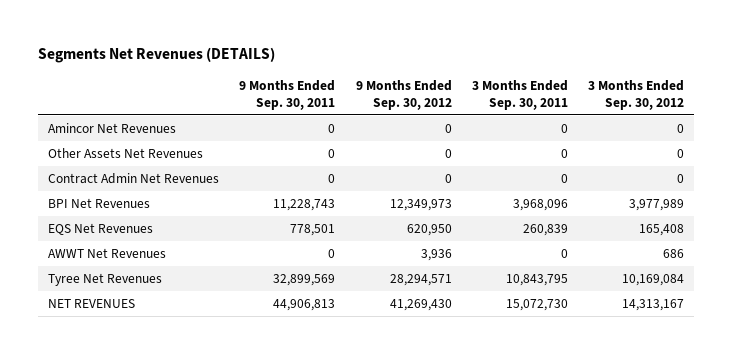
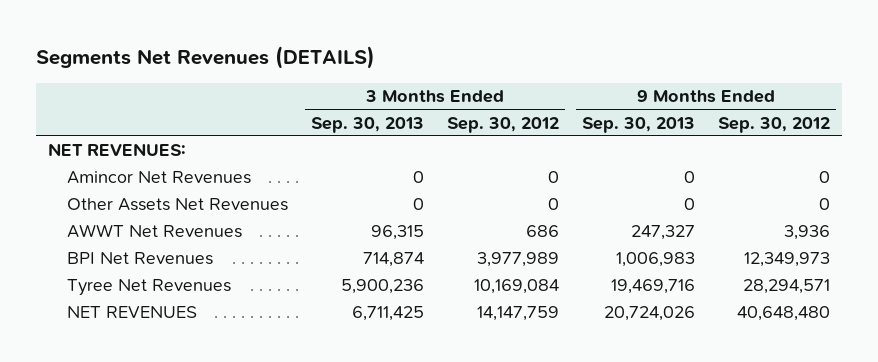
- | 9 Months Ended Sep. 30, 2011 | 9 Months Ended Sep. 30, 2012 | 3 Months Ended Sep. 30, 2011 | 3 Months Ended Sep. 30, 2012
+ | 3 Months Ended Sep. 30, 2013 | 3 Months Ended Sep. 30, 2012 | 9 Months Ended Sep. 30, 2013 | 9 Months Ended Sep. 30, 2012
+ NET REVENUES:
- Contract Admin Net Revenues | 0 | 0 | 0 | 0
- EQS Net Revenues | 778,501 | 620,950 | 260,839 | 165,408
moved down: BPI Net Revenues | 714,874 | 3,977,989 | 1,006,983 | 12,349,973
- NET REVENUES | 44,906,813 | 41,269,430 | 15,072,730 | 14,313,167
+ NET REVENUES | 6,711,425 | 14,147,759 | 20,724,026 | 40,648,480

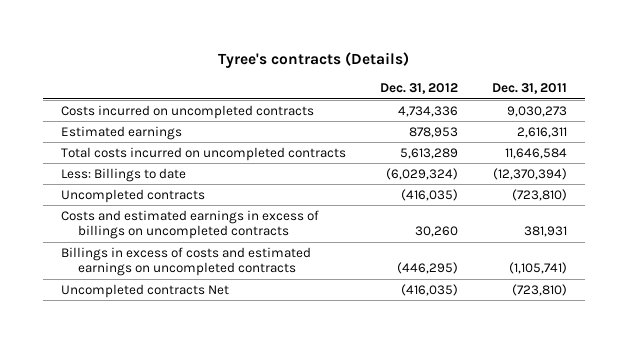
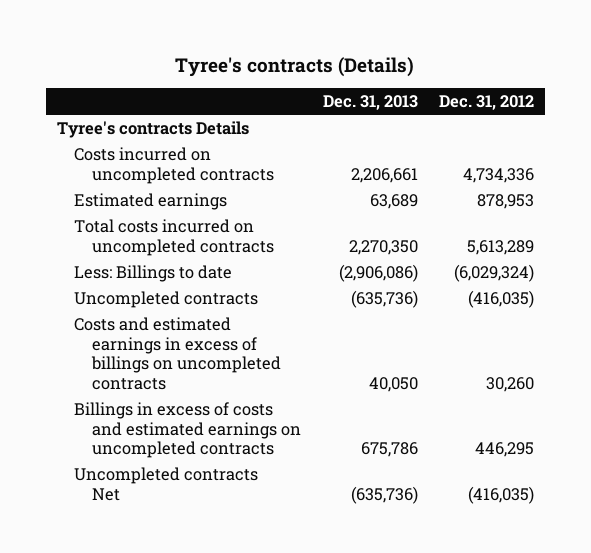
- | Dec. 31, 2012 | Dec. 31, 2011
+ | Dec. 31, 2013 | Dec. 31, 2012
+ Tyree's contracts Details
- Billings in excess of costs and estimated earnings on uncompleted contracts | (446,295) | (1,105,741)
+ Billings in excess of costs and estimated earnings on uncompleted contracts | 675,786 | 446,295

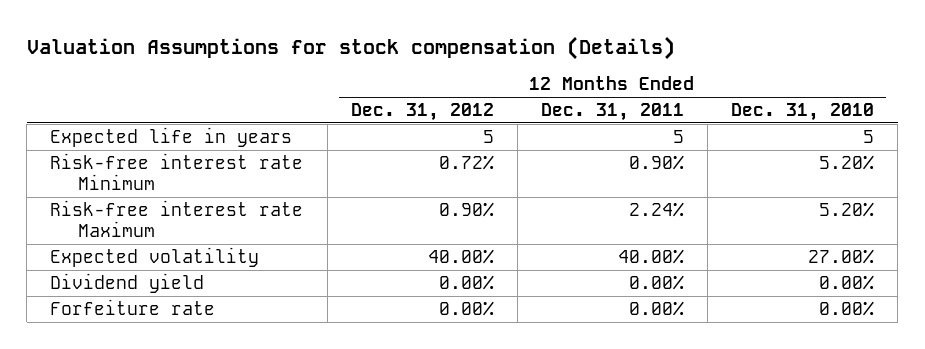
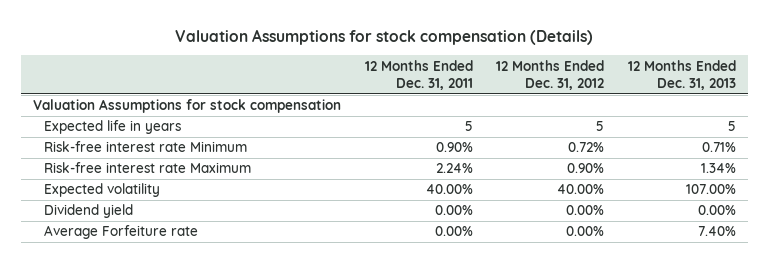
- | 12 Months Ended Dec. 31, 2012 | 12 Months Ended Dec. 31, 2011 | 12 Months Ended Dec. 31, 2010
+ | 12 Months Ended Dec. 31, 2011 | 12 Months Ended Dec. 31, 2012 | 12 Months Ended Dec. 31, 2013
+ Valuation Assumptions for stock compensation
- Forfeiture rate | 0.00% | 0.00% | 0.00%
+ Average Forfeiture rate | 0.00% | 0.00% | 7.40%

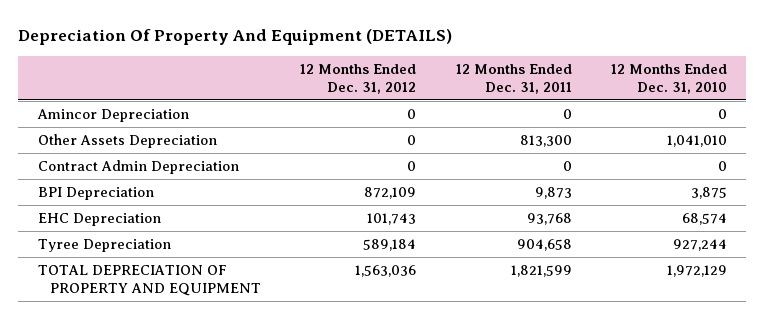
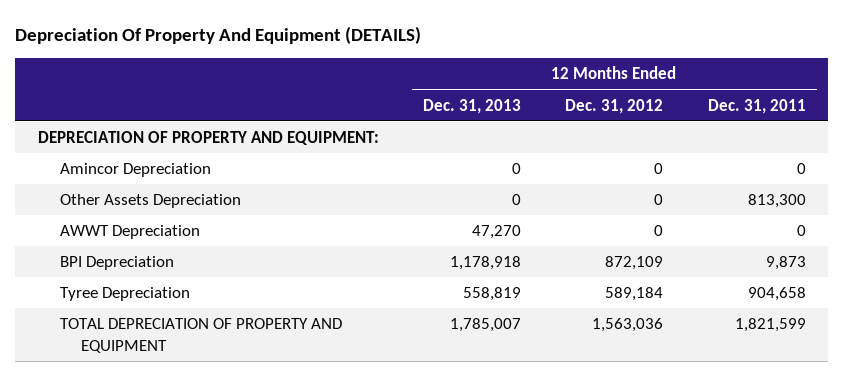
- | 12 Months Ended Dec. 31, 2012 | 12 Months Ended Dec. 31, 2011 | 12 Months Ended Dec. 31, 2010
+ | 12 Months Ended Dec. 31, 2013 | 12 Months Ended Dec. 31, 2012 | 12 Months Ended Dec. 31, 2011
+ DEPRECIATION OF PROPERTY AND EQUIPMENT:
- Contract Admin Depreciation | 0 | 0 | 0
+ AWWT Depreciation | 47,270 | 0 | 0
- EHC Depreciation | 101,743 | 93,768 | 68,574

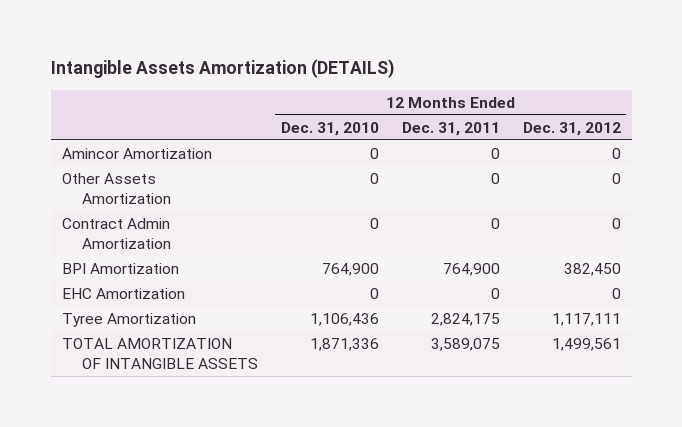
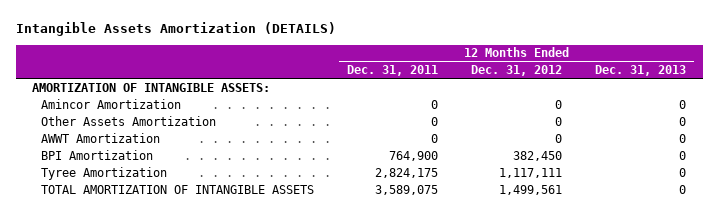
- | 12 Months Ended Dec. 31, 2010 | 12 Months Ended Dec. 31, 2011 | 12 Months Ended Dec. 31, 2012
+ | 12 Months Ended Dec. 31, 2011 | 12 Months Ended Dec. 31, 2012 | 12 Months Ended Dec. 31, 2013
+ AMORTIZATION OF INTANGIBLE ASSETS:
- Contract Admin Amortization | 0 | 0 | 0
+ AWWT Amortization | 0 | 0 | 0
- EHC Amortization | 0 | 0 | 0

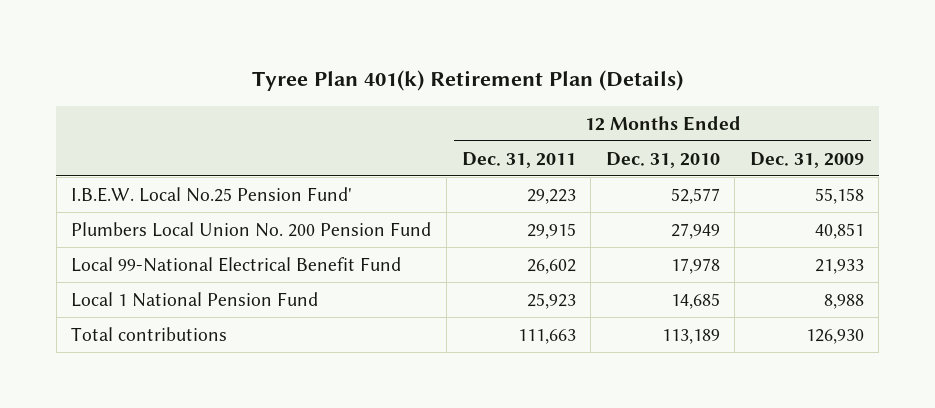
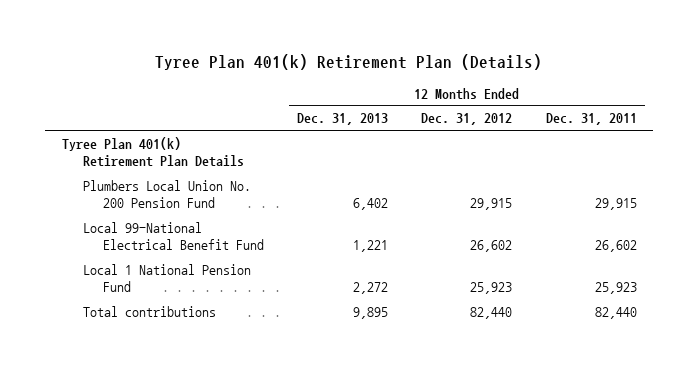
- | 12 Months Ended Dec. 31, 2011 | 12 Months Ended Dec. 31, 2010 | 12 Months Ended Dec. 31, 2009
+ | 12 Months Ended Dec. 31, 2013 | 12 Months Ended Dec. 31, 2012 | 12 Months Ended Dec. 31, 2011
- I.B.E.W. Local No.25 Pension Fund' | 29,223 | 52,577 | 55,158
+ Tyree Plan 401(k) Retirement Plan Details
- Total contributions | 111,663 | 113,189 | 126,930
+ Total contributions | 9,895 | 82,440 | 82,440

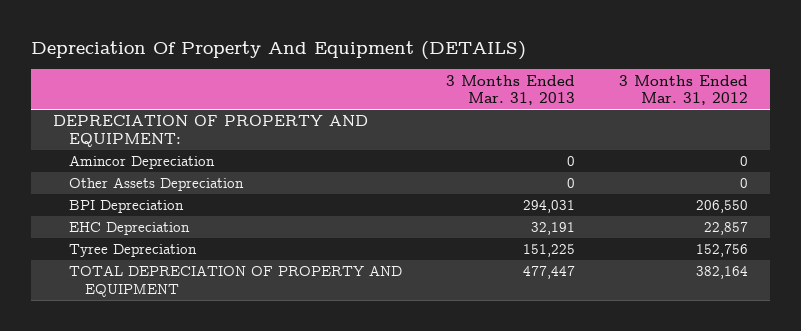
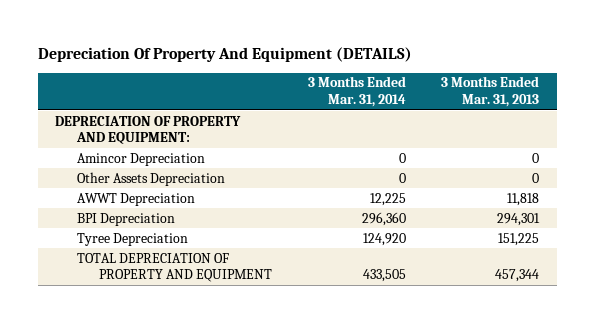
- | 3 Months Ended Mar. 31, 2013 | 3 Months Ended Mar. 31, 2012
+ | 3 Months Ended Mar. 31, 2014 | 3 Months Ended Mar. 31, 2013
- BPI Depreciation | 294,031 | 206,550
- EHC Depreciation | 32,191 | 22,857
+ AWWT Depreciation | 12,225 | 11,818
+ BPI Depreciation | 296,360 | 294,301
- TOTAL DEPRECIATION OF PROPERTY AND EQUIPMENT | 477,447 | 382,164
+ TOTAL DEPRECIATION OF PROPERTY AND EQUIPMENT | 433,505 | 457,344

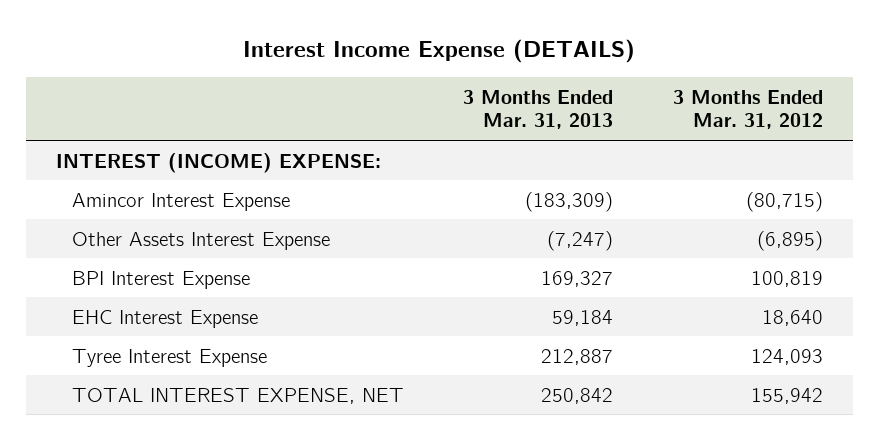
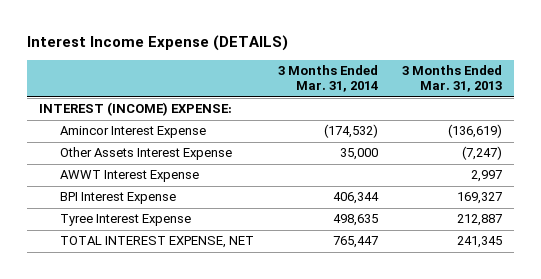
- | 3 Months Ended Mar. 31, 2013 | 3 Months Ended Mar. 31, 2012
+ | 3 Months Ended Mar. 31, 2014 | 3 Months Ended Mar. 31, 2013
- Amincor Interest Expense | (183,309) | (80,715)
+ Amincor Interest Expense | (174,532) | (136,619)
+ AWWT Interest Expense | | 2,997
- EHC Interest Expense | 59,184 | 18,640
- TOTAL INTEREST EXPENSE, NET | 250,842 | 155,942
+ TOTAL INTEREST EXPENSE, NET | 765,447 | 241,345

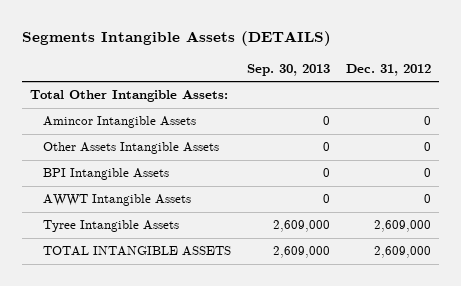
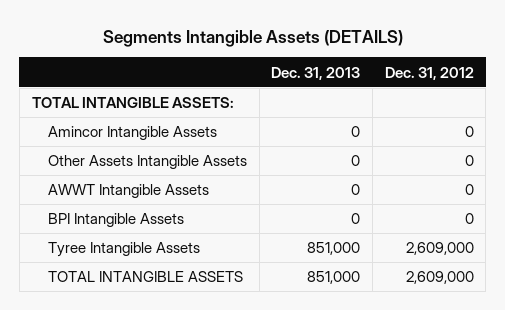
- | Sep. 30, 2013 | Dec. 31, 2012
+ | Dec. 31, 2013 | Dec. 31, 2012
- Total Other Intangible Assets:
+ TOTAL INTANGIBLE ASSETS:
moved down: BPI Intangible Assets | 0 | 0

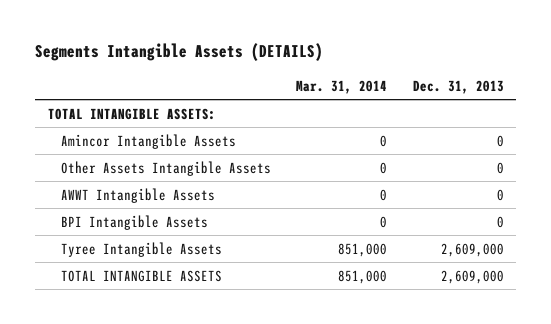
- | Dec. 31, 2013 | Dec. 31, 2012
+ | Mar. 31, 2014 | Dec. 31, 2013
- Tyree Intangible Assets | 851,000 | 2,609,000
- TOTAL INTANGIBLE ASSETS | 851,000 | 2,609,000
+ Tyree Intangible Assets | 851,000 | 2,609,000
+ TOTAL INTANGIBLE ASSETS | 851,000 | 2,609,000

